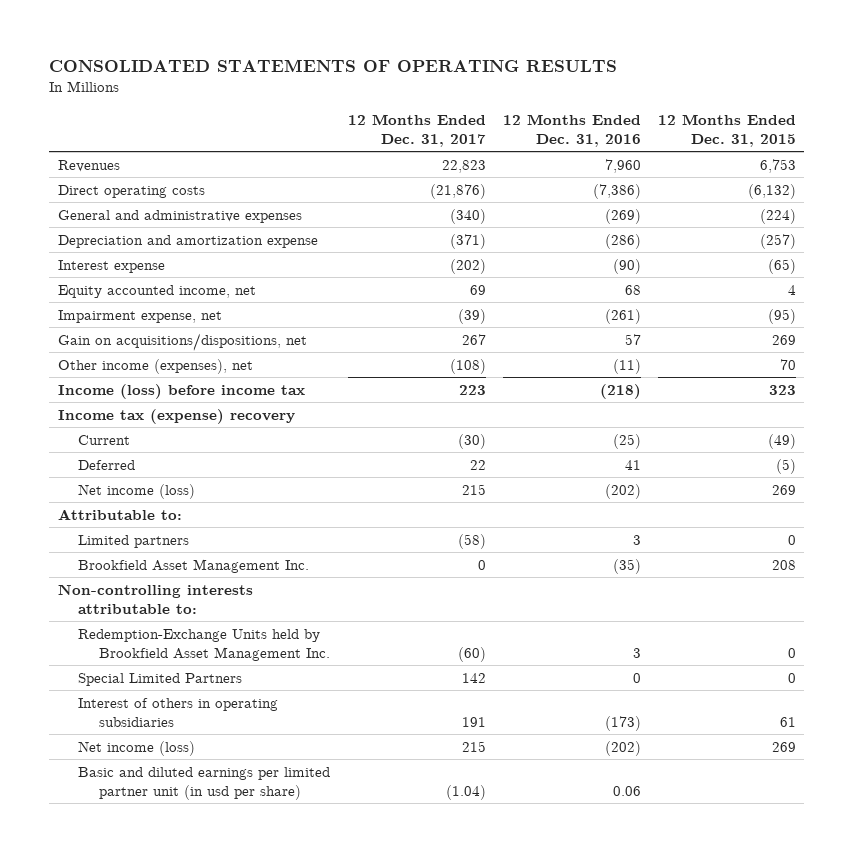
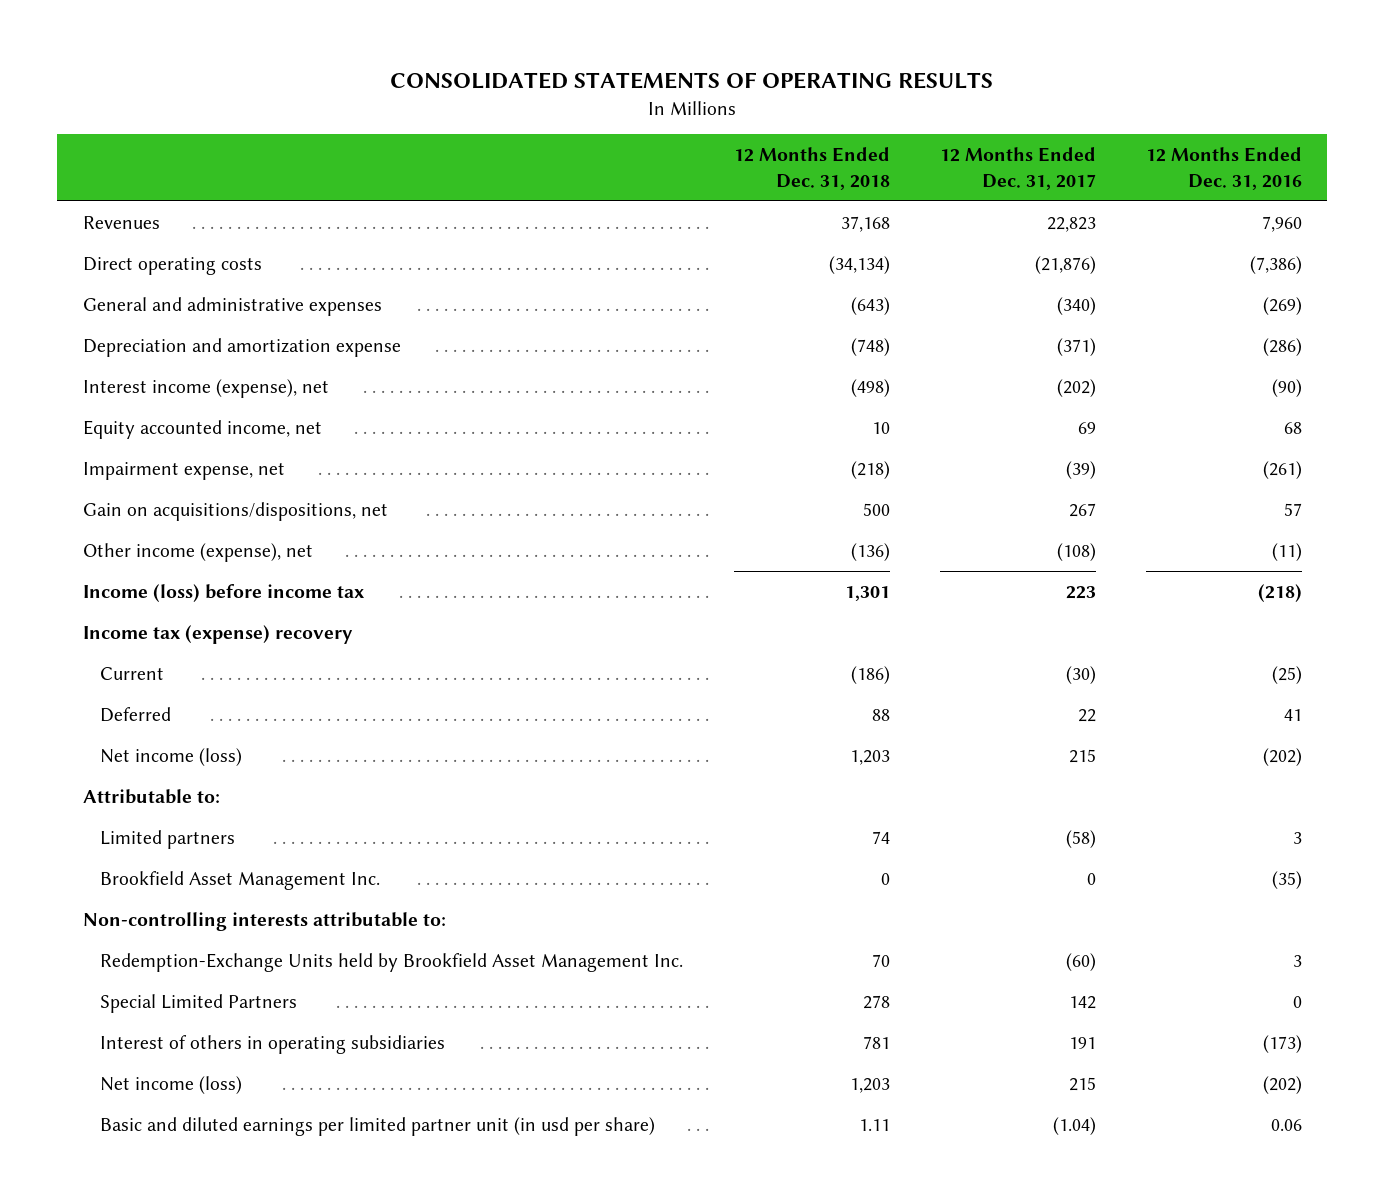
- | 12 Months Ended Dec. 31, 2017 | 12 Months Ended Dec. 31, 2016 | 12 Months Ended Dec. 31, 2015
+ | 12 Months Ended Dec. 31, 2018 | 12 Months Ended Dec. 31, 2017 | 12 Months Ended Dec. 31, 2016
- Interest expense | (202) | (90) | (65)
+ Interest income (expense), net | (498) | (202) | (90)
- Other income (expenses), net | (108) | (11) | 70
+ Other income (expense), net | (136) | (108) | (11)

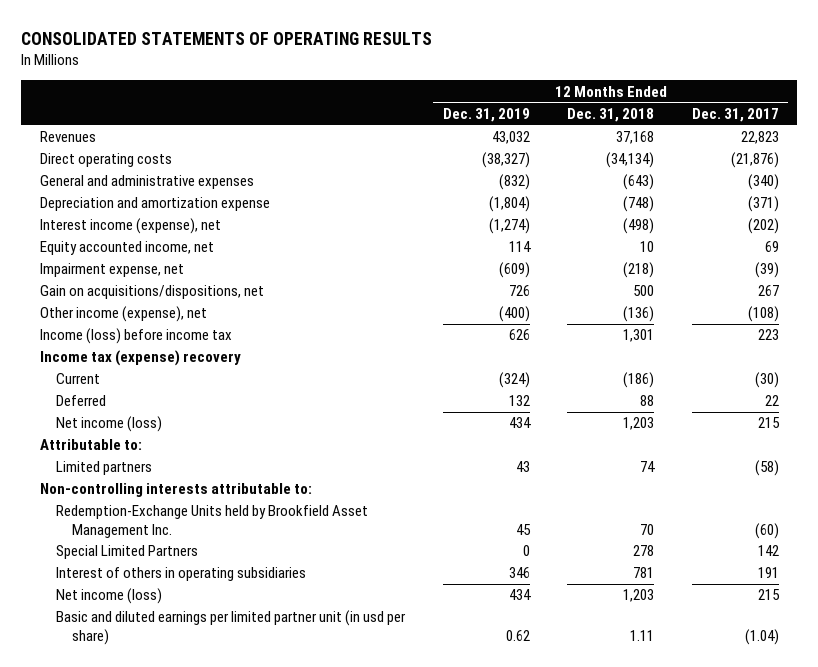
- | 12 Months Ended Dec. 31, 2018 | 12 Months Ended Dec. 31, 2017 | 12 Months Ended Dec. 31, 2016
+ | 12 Months Ended Dec. 31, 2019 | 12 Months Ended Dec. 31, 2018 | 12 Months Ended Dec. 31, 2017
- Brookfield Asset Management Inc. | 0 | 0 | (35)

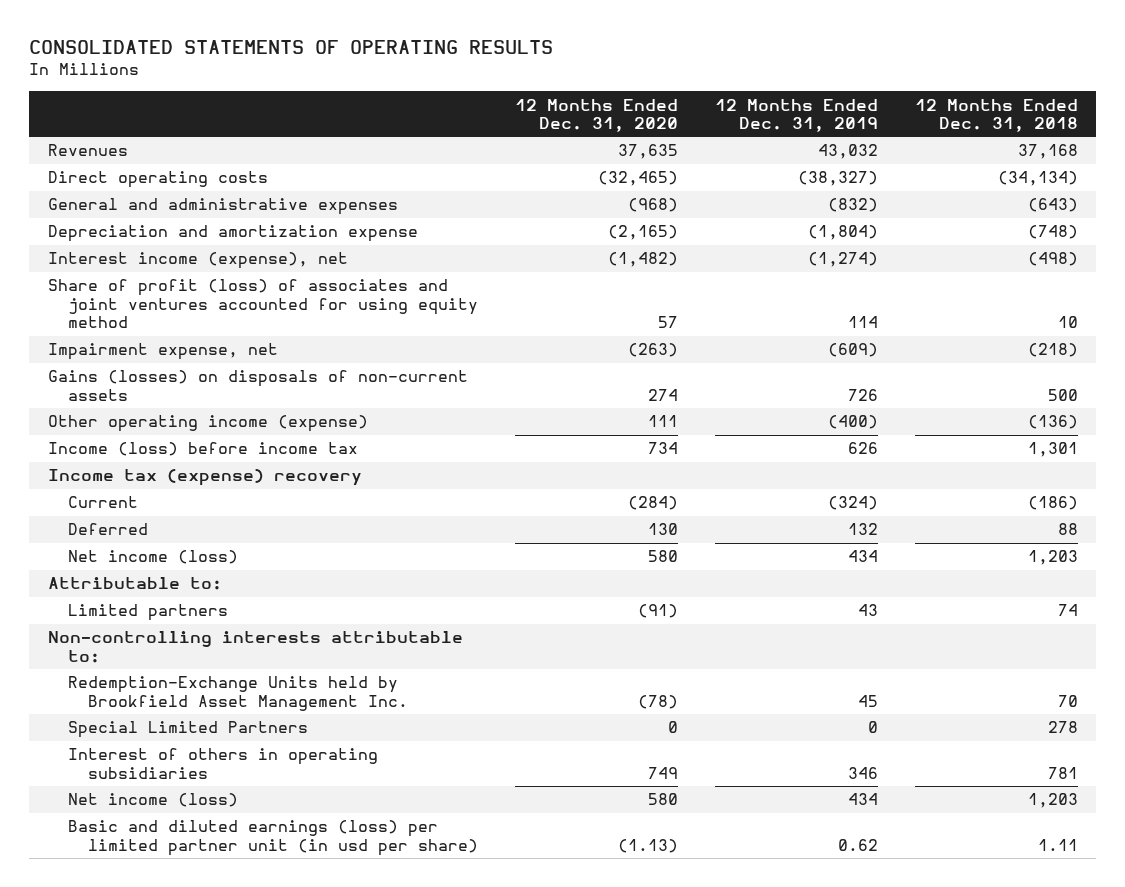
- | 12 Months Ended Dec. 31, 2019 | 12 Months Ended Dec. 31, 2018 | 12 Months Ended Dec. 31, 2017
+ | 12 Months Ended Dec. 31, 2020 | 12 Months Ended Dec. 31, 2019 | 12 Months Ended Dec. 31, 2018
- Equity accounted income, net | 114 | 10 | 69
+ Share of profit (loss) of associates and joint ventures accounted for using equity method | 57 | 114 | 10
- Gain on acquisitions/dispositions, net | 726 | 500 | 267
- Other income (expense), net | (400) | (136) | (108)
+ Gains (losses) on disposals of non-current assets | 274 | 726 | 500
+ Other operating income (expense) | 111 | (400) | (136)
- Basic and diluted earnings per limited partner unit (in usd per share) | 0.62 | 1.11 | (1.04)
+ Basic and diluted earnings (loss) per limited partner unit (in usd per share) | (1.13) | 0.62 | 1.11

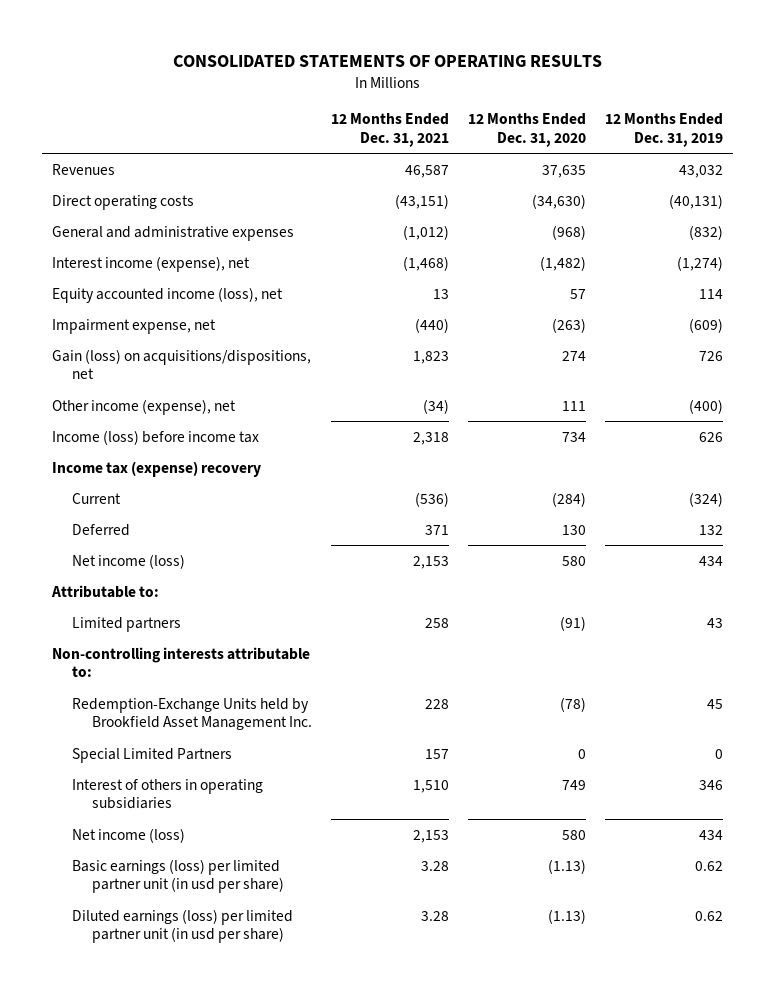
- | 12 Months Ended Dec. 31, 2020 | 12 Months Ended Dec. 31, 2019 | 12 Months Ended Dec. 31, 2018
+ | 12 Months Ended Dec. 31, 2021 | 12 Months Ended Dec. 31, 2020 | 12 Months Ended Dec. 31, 2019
- Direct operating costs | (32,465) | (38,327) | (34,134)
+ Direct operating costs | (43,151) | (34,630) | (40,131)
- Depreciation and amortization expense | (2,165) | (1,804) | (748)
- Share of profit (loss) of associates and joint ventures accounted for using equity method | 57 | 114 | 10
+ Equity accounted income (loss), net | 13 | 57 | 114
- Gains (losses) on disposals of non-current assets | 274 | 726 | 500
- Other operating income (expense) | 111 | (400) | (136)
+ Gain (loss) on acquisitions/dispositions, net | 1,823 | 274 | 726
+ Other income (expense), net | (34) | 111 | (400)
- Basic and diluted earnings (loss) per limited partner unit (in usd per share) | (1.13) | 0.62 | 1.11
+ Basic earnings (loss) per limited partner unit (in usd per share) | 3.28 | (1.13) | 0.62
+ Diluted earnings (loss) per limited partner unit (in usd per share) | 3.28 | (1.13) | 0.62

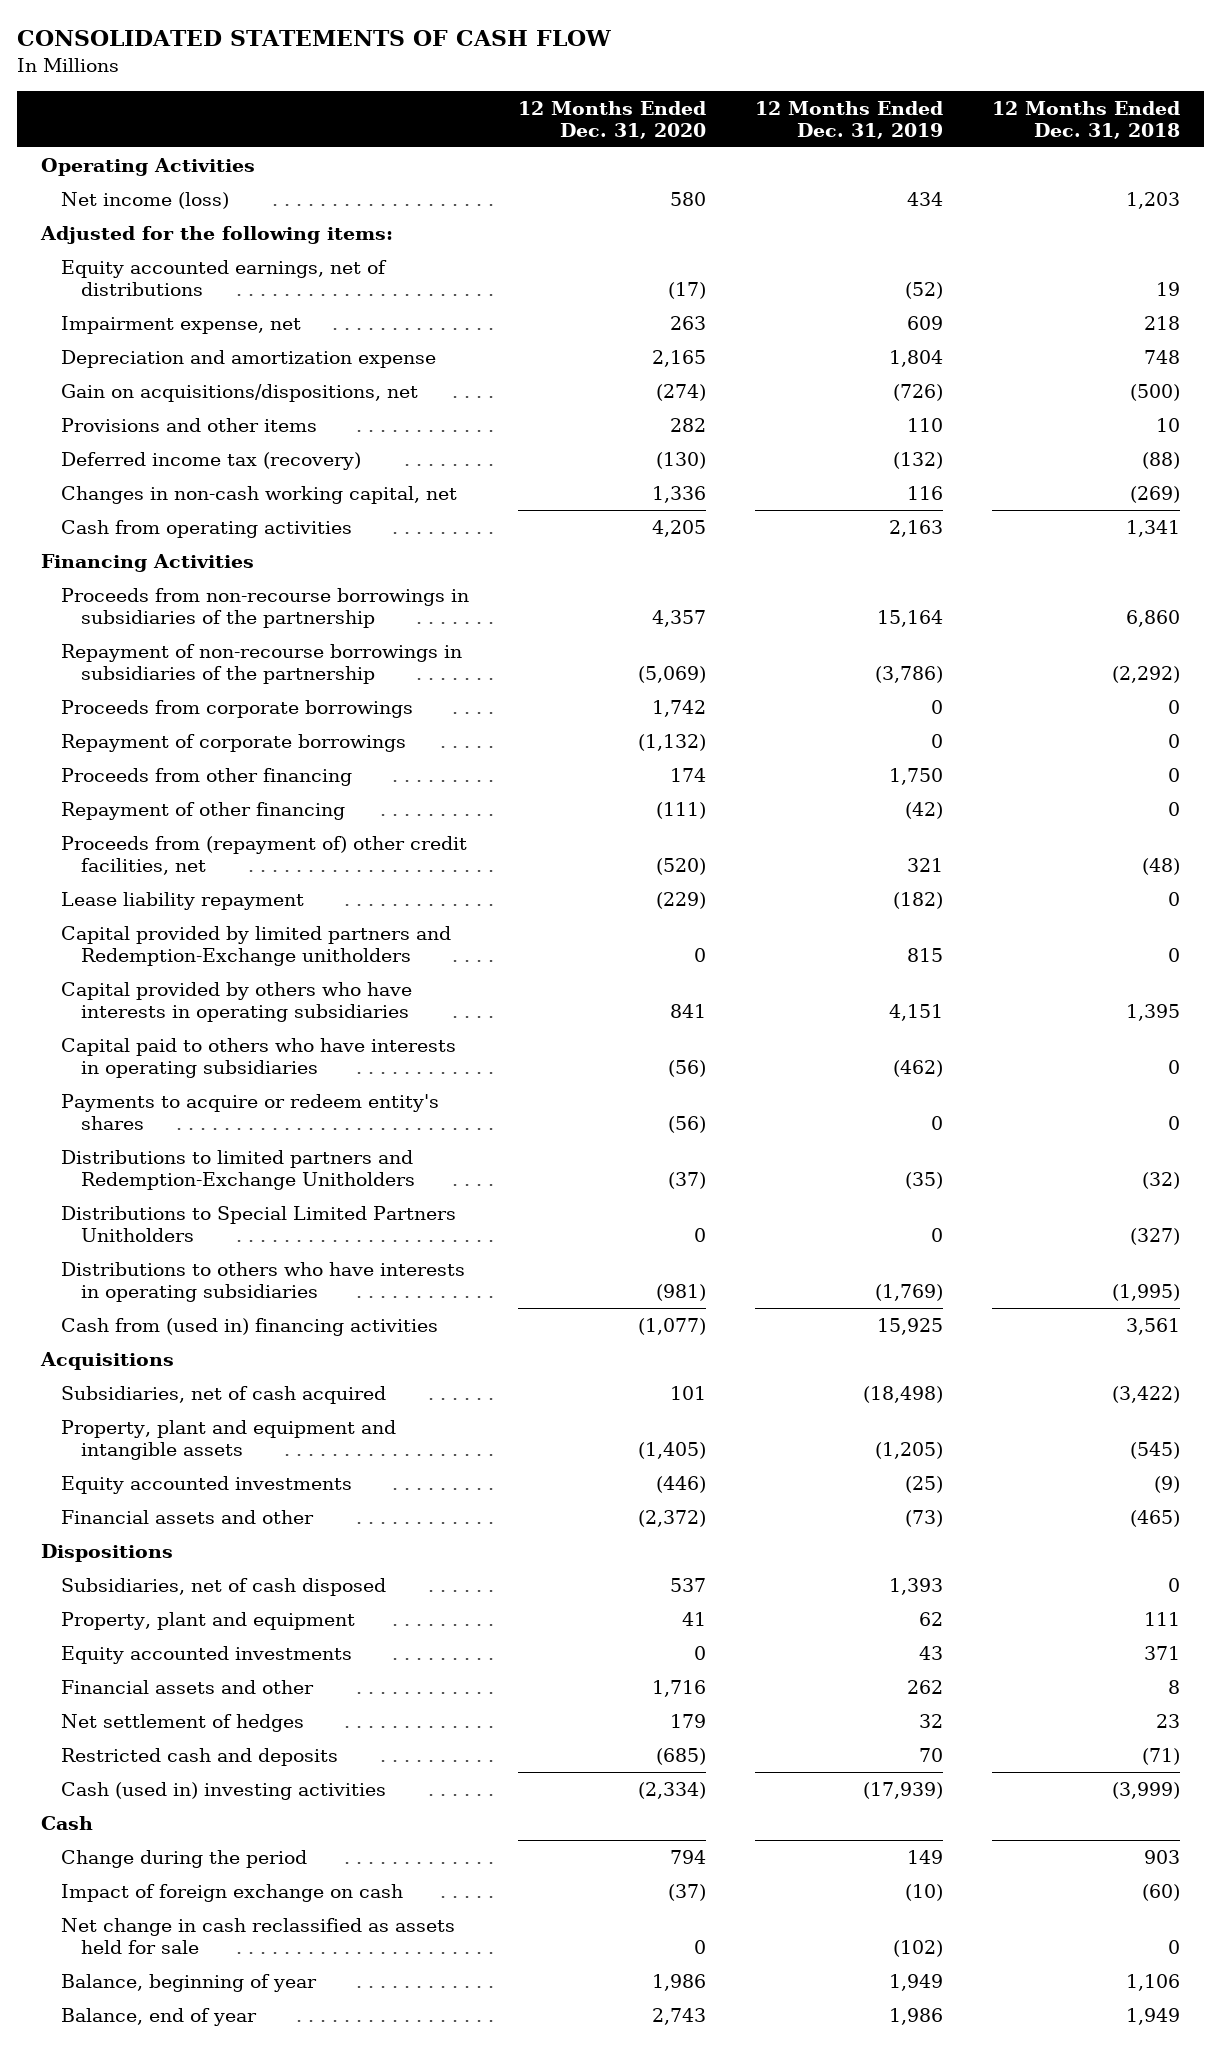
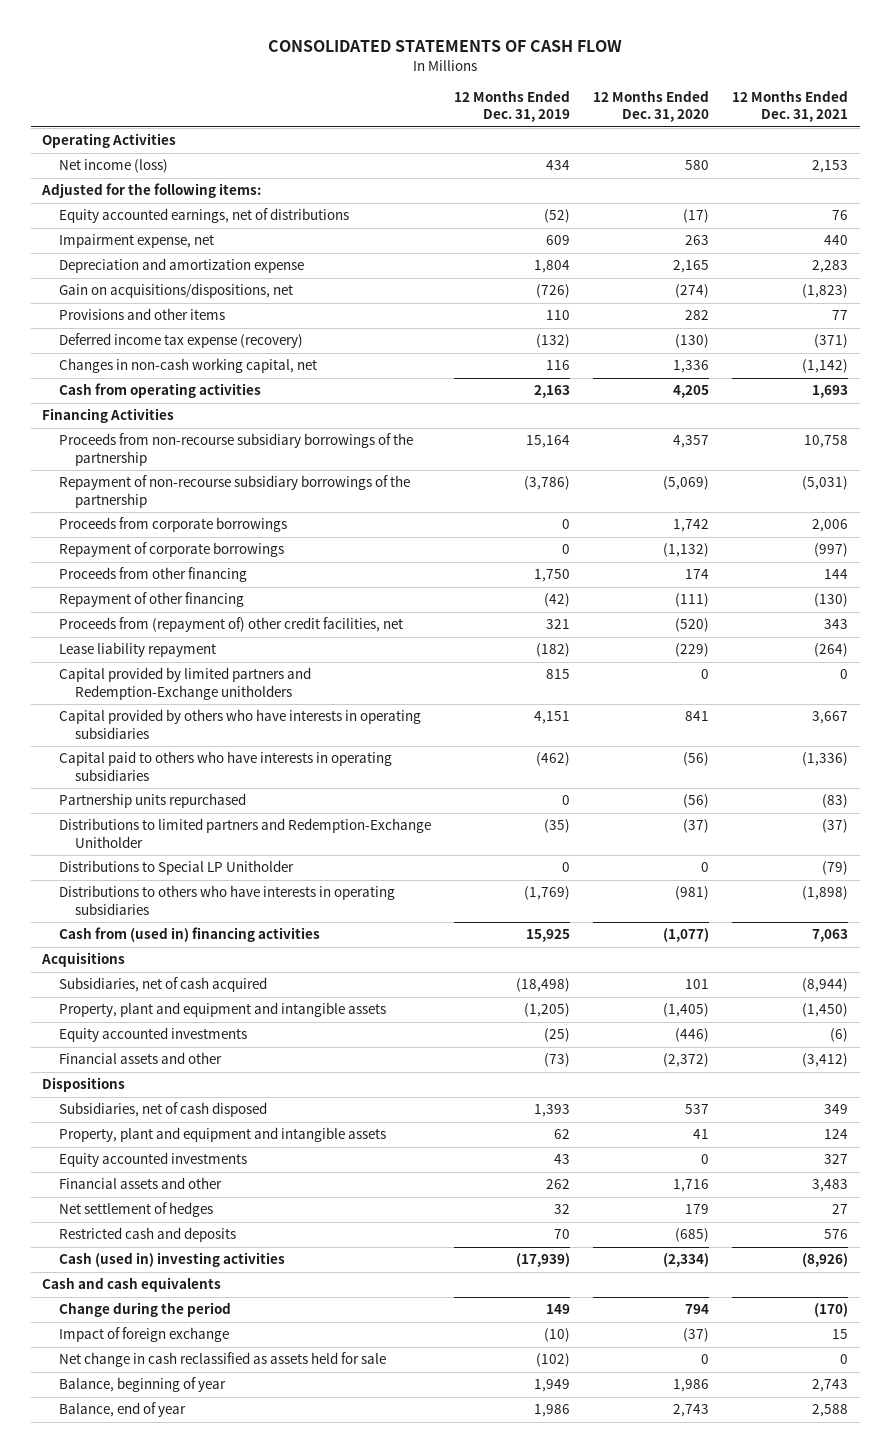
- | 12 Months Ended Dec. 31, 2020 | 12 Months Ended Dec. 31, 2019 | 12 Months Ended Dec. 31, 2018
+ | 12 Months Ended Dec. 31, 2019 | 12 Months Ended Dec. 31, 2020 | 12 Months Ended Dec. 31, 2021
- Deferred income tax (recovery) | (130) | (132) | (88)
+ Deferred income tax expense (recovery) | (132) | (130) | (371)
- Proceeds from non-recourse borrowings in subsidiaries of the partnership | 4,357 | 15,164 | 6,860
- Repayment of non-recourse borrowings in subsidiaries of the partnership | (5,069) | (3,786) | (2,292)
+ Proceeds from non-recourse subsidiary borrowings of the partnership | 15,164 | 4,357 | 10,758
+ Repayment of non-recourse subsidiary borrowings of the partnership | (3,786) | (5,069) | (5,031)
- Payments to acquire or redeem entity's shares | (56) | 0 | 0
- Distributions to limited partners and Redemption-Exchange Unitholders | (37) | (35) | (32)
- Distributions to Special Limited Partners Unitholders | 0 | 0 | (327)
+ Partnership units repurchased | 0 | (56) | (83)
+ Distributions to limited partners and Redemption-Exchange Unitholder | (35) | (37) | (37)
+ Distributions to Special LP Unitholder | 0 | 0 | (79)
- Property, plant and equipment | 41 | 62 | 111
+ Property, plant and equipment and intangible assets | 62 | 41 | 124
- Cash
+ Cash and cash equivalents
- Impact of foreign exchange on cash | (37) | (10) | (60)
+ Impact of foreign exchange | (10) | (37) | 15

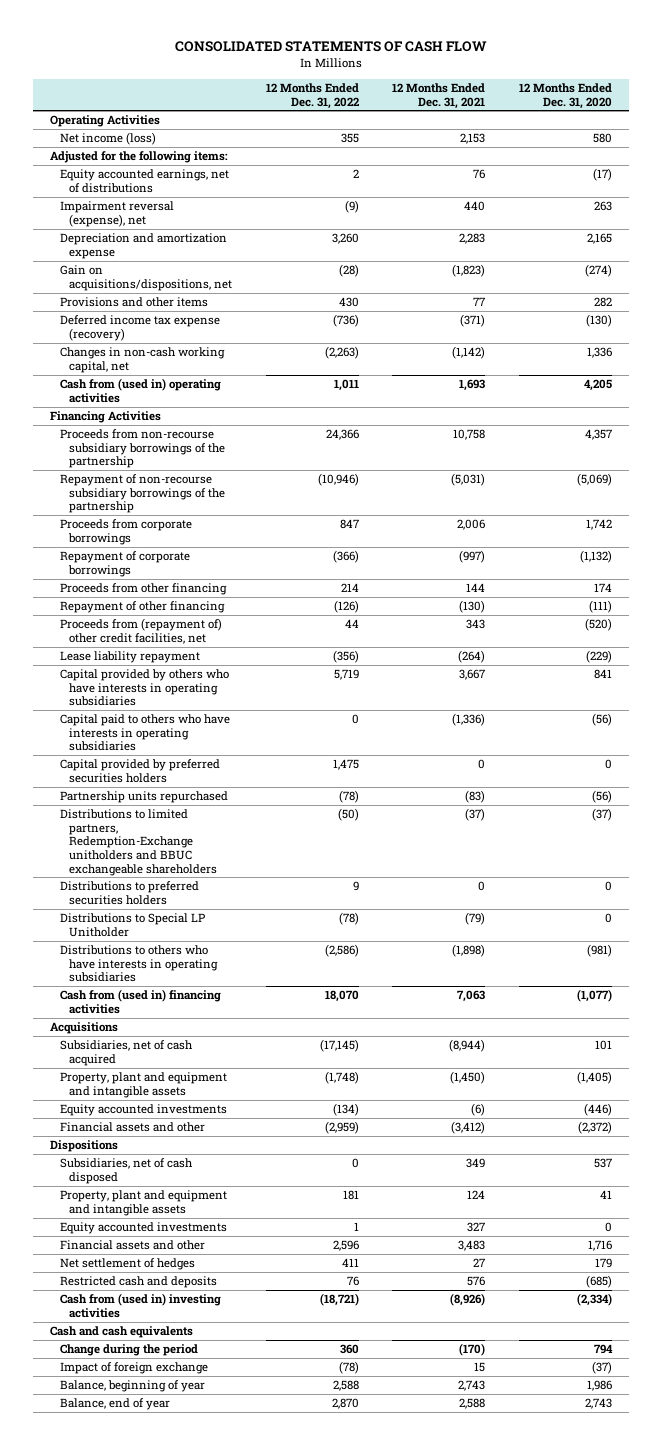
- | 12 Months Ended Dec. 31, 2019 | 12 Months Ended Dec. 31, 2020 | 12 Months Ended Dec. 31, 2021
+ | 12 Months Ended Dec. 31, 2022 | 12 Months Ended Dec. 31, 2021 | 12 Months Ended Dec. 31, 2020
- Impairment expense, net | 609 | 263 | 440
+ Impairment reversal (expense), net | (9) | 440 | 263
- Cash from operating activities | 2,163 | 4,205 | 1,693
+ Cash from (used in) operating activities | 1,011 | 1,693 | 4,205
- Capital provided by limited partners and Redemption-Exchange unitholders | 815 | 0 | 0
+ Capital provided by preferred securities holders | 1,475 | 0 | 0
- Distributions to limited partners and Redemption-Exchange Unitholder | (35) | (37) | (37)
+ Distributions to limited partners, Redemption-Exchange unitholders and BBUC exchangeable shareholders | (50) | (37) | (37)
+ Distributions to preferred securities holders | 9 | 0 | 0
- Cash (used in) investing activities | (17,939) | (2,334) | (8,926)
+ Cash from (used in) investing activities | (18,721) | (8,926) | (2,334)
- Net change in cash reclassified as assets held for sale | (102) | 0 | 0

